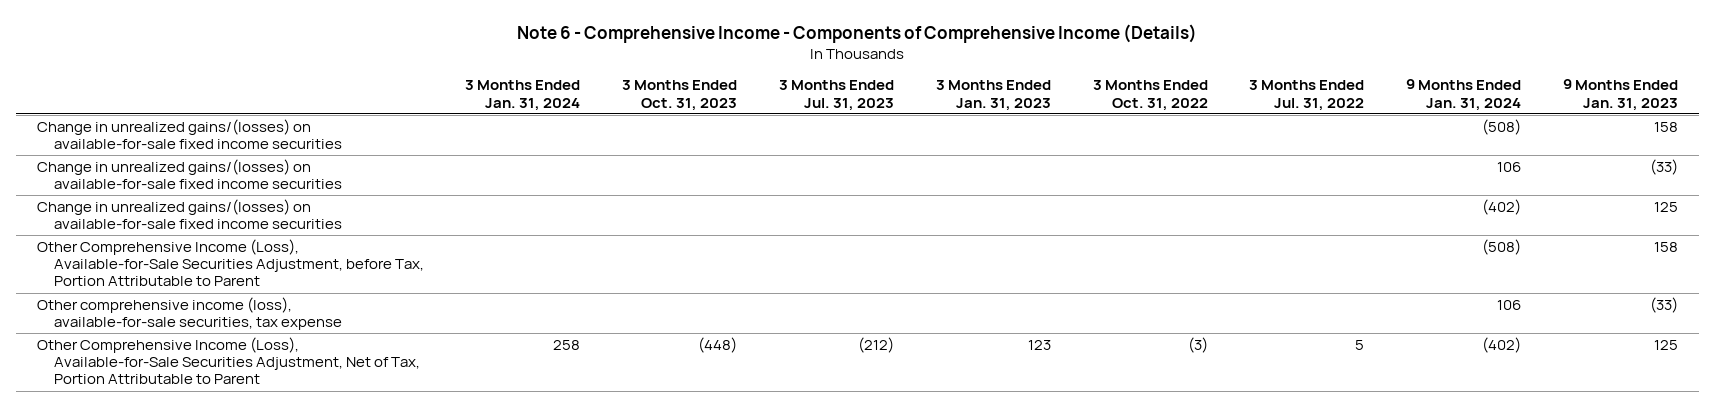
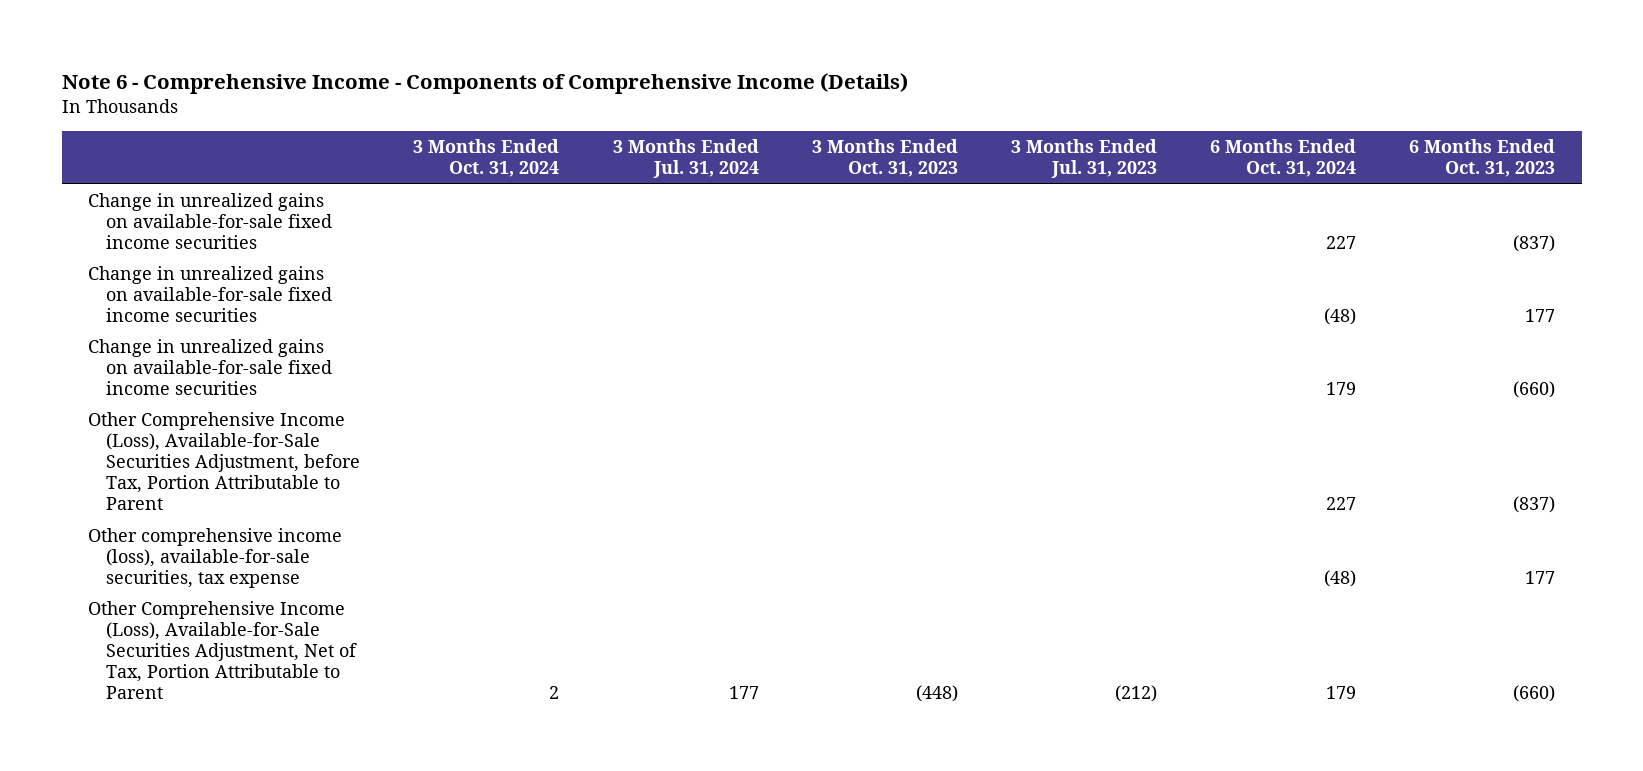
- | 3 Months Ended Jan. 31, 2024 | 3 Months Ended Oct. 31, 2023 | 3 Months Ended Jul. 31, 2023 | 3 Months Ended Jan. 31, 2023 | 3 Months Ended Oct. 31, 2022 | 3 Months Ended Jul. 31, 2022 | 9 Months Ended Jan. 31, 2024 | 9 Months Ended Jan. 31, 2023
+ | 3 Months Ended Oct. 31, 2024 | 3 Months Ended Jul. 31, 2024 | 3 Months Ended Oct. 31, 2023 | 3 Months Ended Jul. 31, 2023 | 6 Months Ended Oct. 31, 2024 | 6 Months Ended Oct. 31, 2023
- Change in unrealized gains/(losses) on available-for-sale fixed income securities | | | | | | | (508) | 158
- Change in unrealized gains/(losses) on available-for-sale fixed income securities | | | | | | | 106 | (33)
- Change in unrealized gains/(losses) on available-for-sale fixed income securities | | | | | | | (402) | 125
+ Change in unrealized gains on available-for-sale fixed income securities | | | | | 227 | (837)
+ Change in unrealized gains on available-for-sale fixed income securities | | | | | (48) | 177
+ Change in unrealized gains on available-for-sale fixed income securities | | | | | 179 | (660)

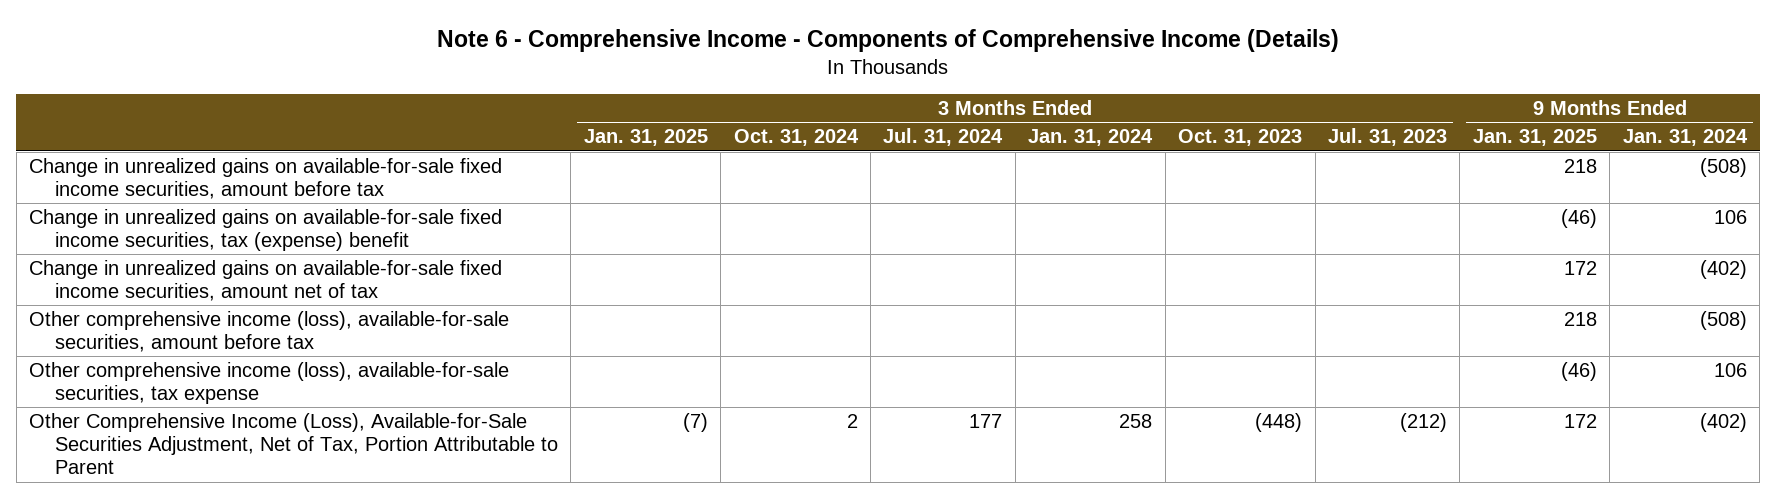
- | 3 Months Ended Oct. 31, 2024 | 3 Months Ended Jul. 31, 2024 | 3 Months Ended Oct. 31, 2023 | 3 Months Ended Jul. 31, 2023 | 6 Months Ended Oct. 31, 2024 | 6 Months Ended Oct. 31, 2023
+ | 3 Months Ended Jan. 31, 2025 | 3 Months Ended Oct. 31, 2024 | 3 Months Ended Jul. 31, 2024 | 3 Months Ended Jan. 31, 2024 | 3 Months Ended Oct. 31, 2023 | 3 Months Ended Jul. 31, 2023 | 9 Months Ended Jan. 31, 2025 | 9 Months Ended Jan. 31, 2024
- Change in unrealized gains on available-for-sale fixed income securities | | | | | 227 | (837)
- Change in unrealized gains on available-for-sale fixed income securities | | | | | (48) | 177
- Change in unrealized gains on available-for-sale fixed income securities | | | | | 179 | (660)
- Other Comprehensive Income (Loss), Available-for-Sale Securities Adjustment, before Tax, Portion Attributable to Parent | | | | | 227 | (837)
+ Change in unrealized gains on available-for-sale fixed income securities, amount before tax | | | | | | | 218 | (508)
+ Change in unrealized gains on available-for-sale fixed income securities, tax (expense) benefit | | | | | | | (46) | 106
+ Change in unrealized gains on available-for-sale fixed income securities, amount net of tax | | | | | | | 172 | (402)
+ Other comprehensive income (loss), available-for-sale securities, amount before tax | | | | | | | 218 | (508)

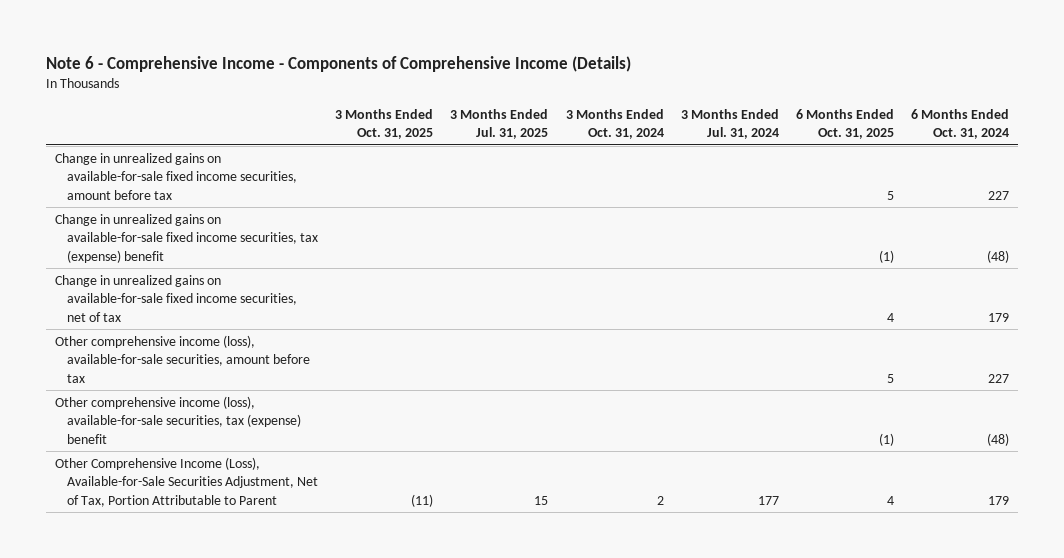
- | 3 Months Ended Jan. 31, 2025 | 3 Months Ended Oct. 31, 2024 | 3 Months Ended Jul. 31, 2024 | 3 Months Ended Jan. 31, 2024 | 3 Months Ended Oct. 31, 2023 | 3 Months Ended Jul. 31, 2023 | 9 Months Ended Jan. 31, 2025 | 9 Months Ended Jan. 31, 2024
+ | 3 Months Ended Oct. 31, 2025 | 3 Months Ended Jul. 31, 2025 | 3 Months Ended Oct. 31, 2024 | 3 Months Ended Jul. 31, 2024 | 6 Months Ended Oct. 31, 2025 | 6 Months Ended Oct. 31, 2024
- Change in unrealized gains on available-for-sale fixed income securities, amount net of tax | | | | | | | 172 | (402)
+ Change in unrealized gains on available-for-sale fixed income securities, net of tax | | | | | 4 | 179
- Other comprehensive income (loss), available-for-sale securities, tax expense | | | | | | | (46) | 106
+ Other comprehensive income (loss), available-for-sale securities, tax (expense) benefit | | | | | (1) | (48)

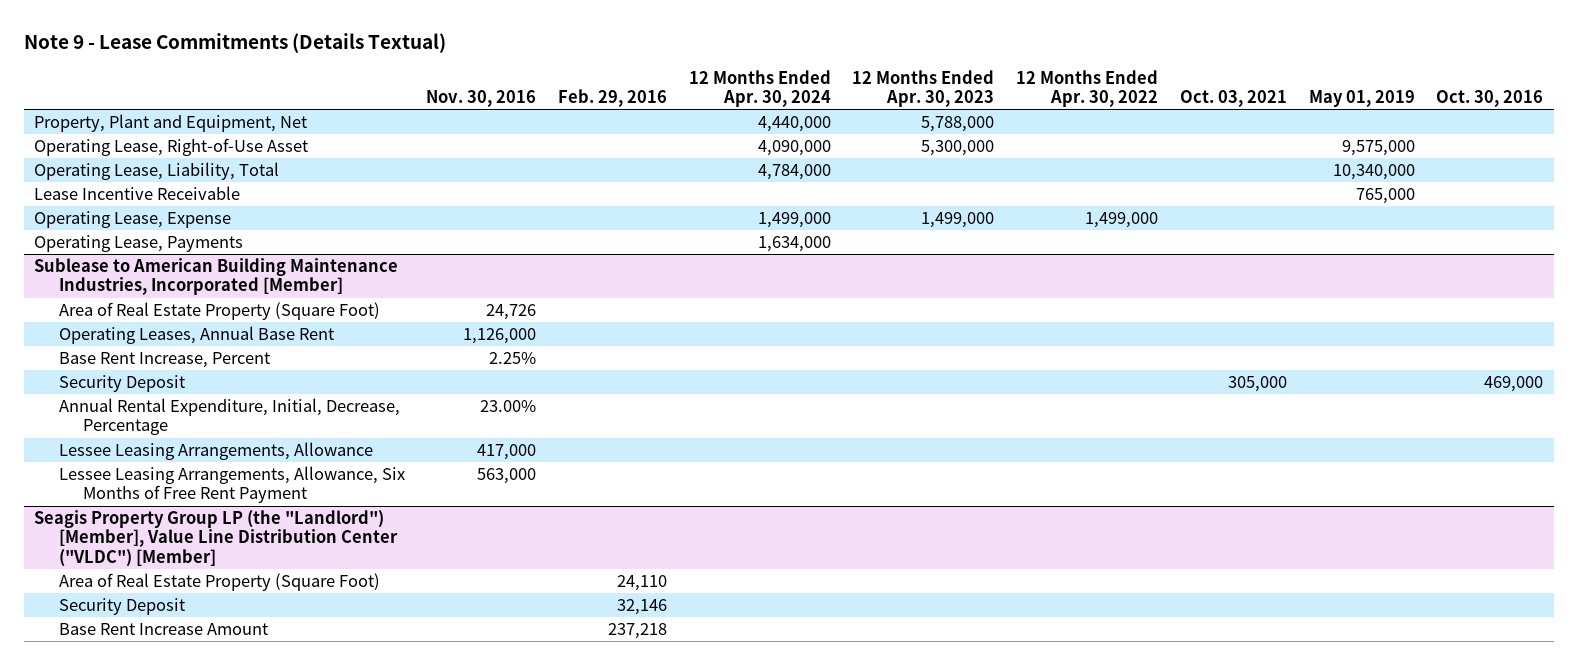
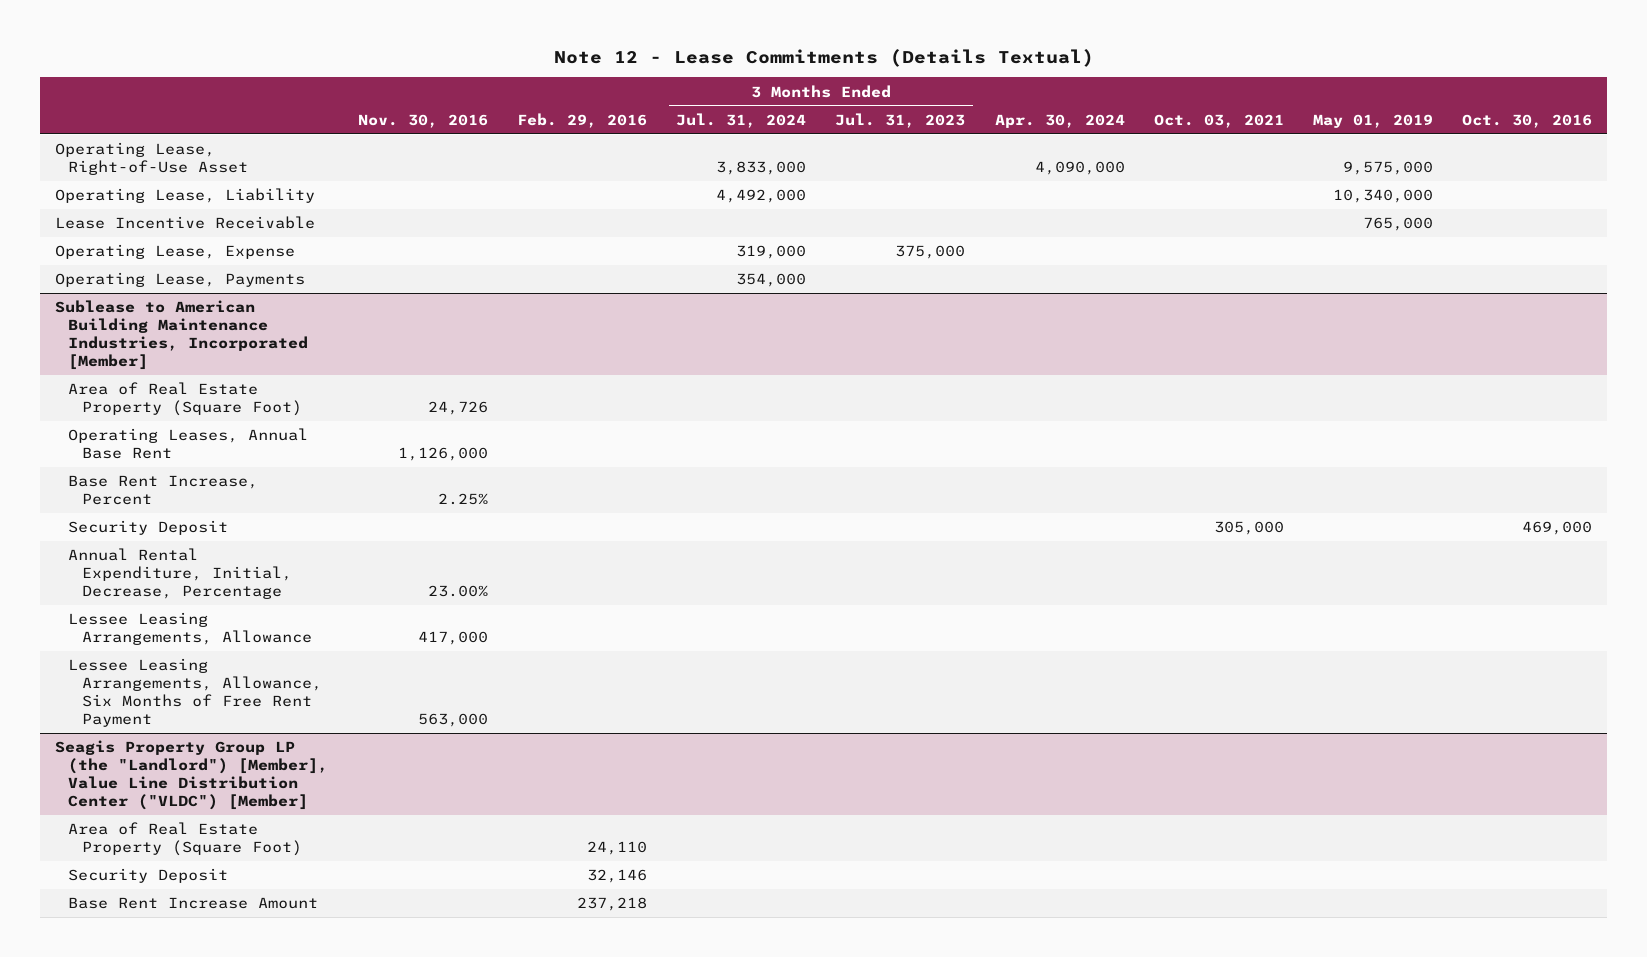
- Note 9 - Lease Commitments (Details Textual)
+ Note 12 - Lease Commitments (Details Textual)
- | Nov. 30, 2016 | Feb. 29, 2016 | 12 Months Ended Apr. 30, 2024 | 12 Months Ended Apr. 30, 2023 | 12 Months Ended Apr. 30, 2022 | Oct. 03, 2021 | May 01, 2019 | Oct. 30, 2016
+ | Nov. 30, 2016 | Feb. 29, 2016 | 3 Months Ended Jul. 31, 2024 | 3 Months Ended Jul. 31, 2023 | Apr. 30, 2024 | Oct. 03, 2021 | May 01, 2019 | Oct. 30, 2016
- Property, Plant and Equipment, Net | | | 4,440,000 | 5,788,000 | | | |
- Operating Lease, Liability, Total | | | 4,784,000 | | | | 10,340,000 |
+ Operating Lease, Liability | | | 4,492,000 | | | | 10,340,000 |

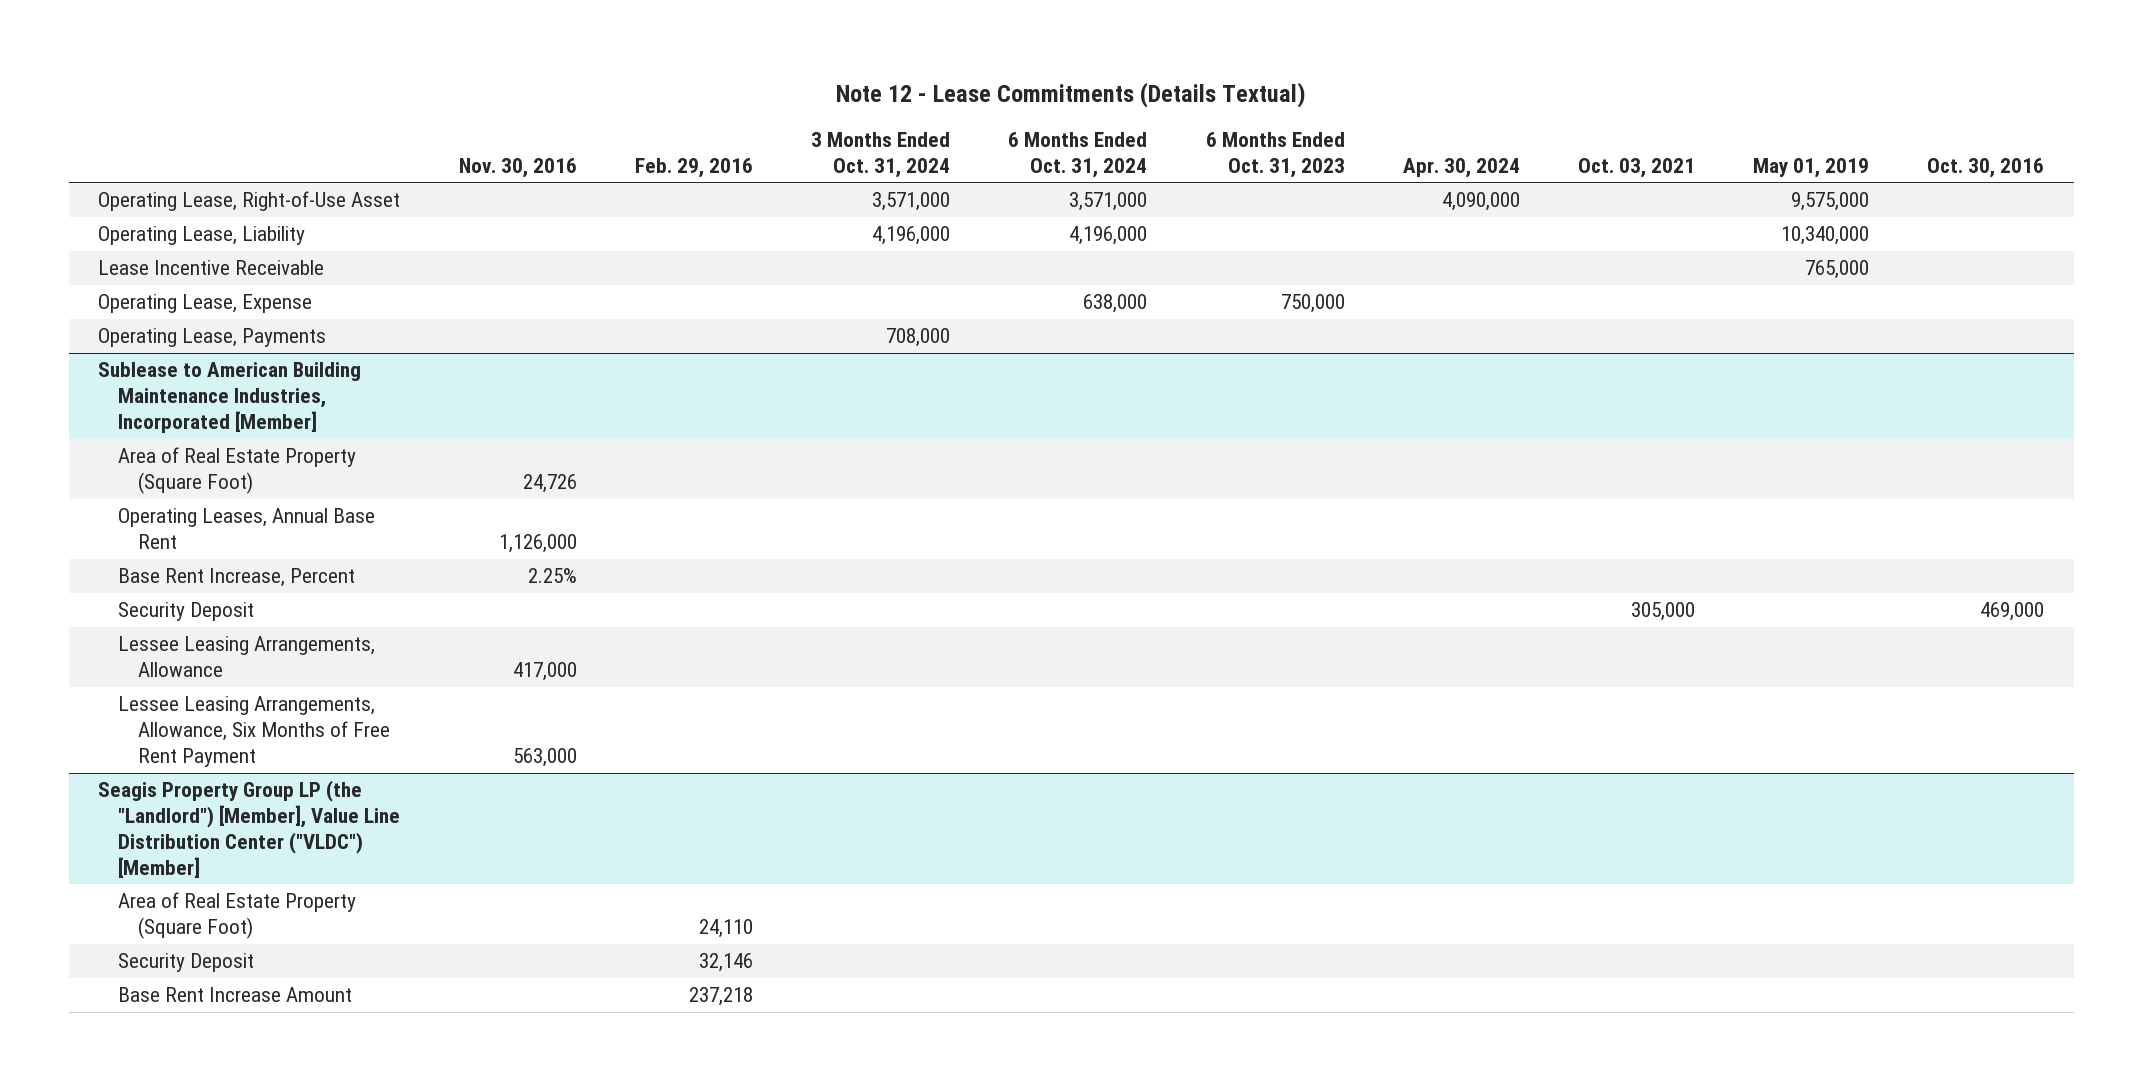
- | Nov. 30, 2016 | Feb. 29, 2016 | 3 Months Ended Jul. 31, 2024 | 3 Months Ended Jul. 31, 2023 | Apr. 30, 2024 | Oct. 03, 2021 | May 01, 2019 | Oct. 30, 2016
+ | Nov. 30, 2016 | Feb. 29, 2016 | 3 Months Ended Oct. 31, 2024 | 6 Months Ended Oct. 31, 2024 | 6 Months Ended Oct. 31, 2023 | Apr. 30, 2024 | Oct. 03, 2021 | May 01, 2019 | Oct. 30, 2016
@ Sublease to American Building Maintenance Industries, Incorporated [Member]
- Annual Rental Expenditure, Initial, Decrease, Percentage | 23.00% | | | | | | |

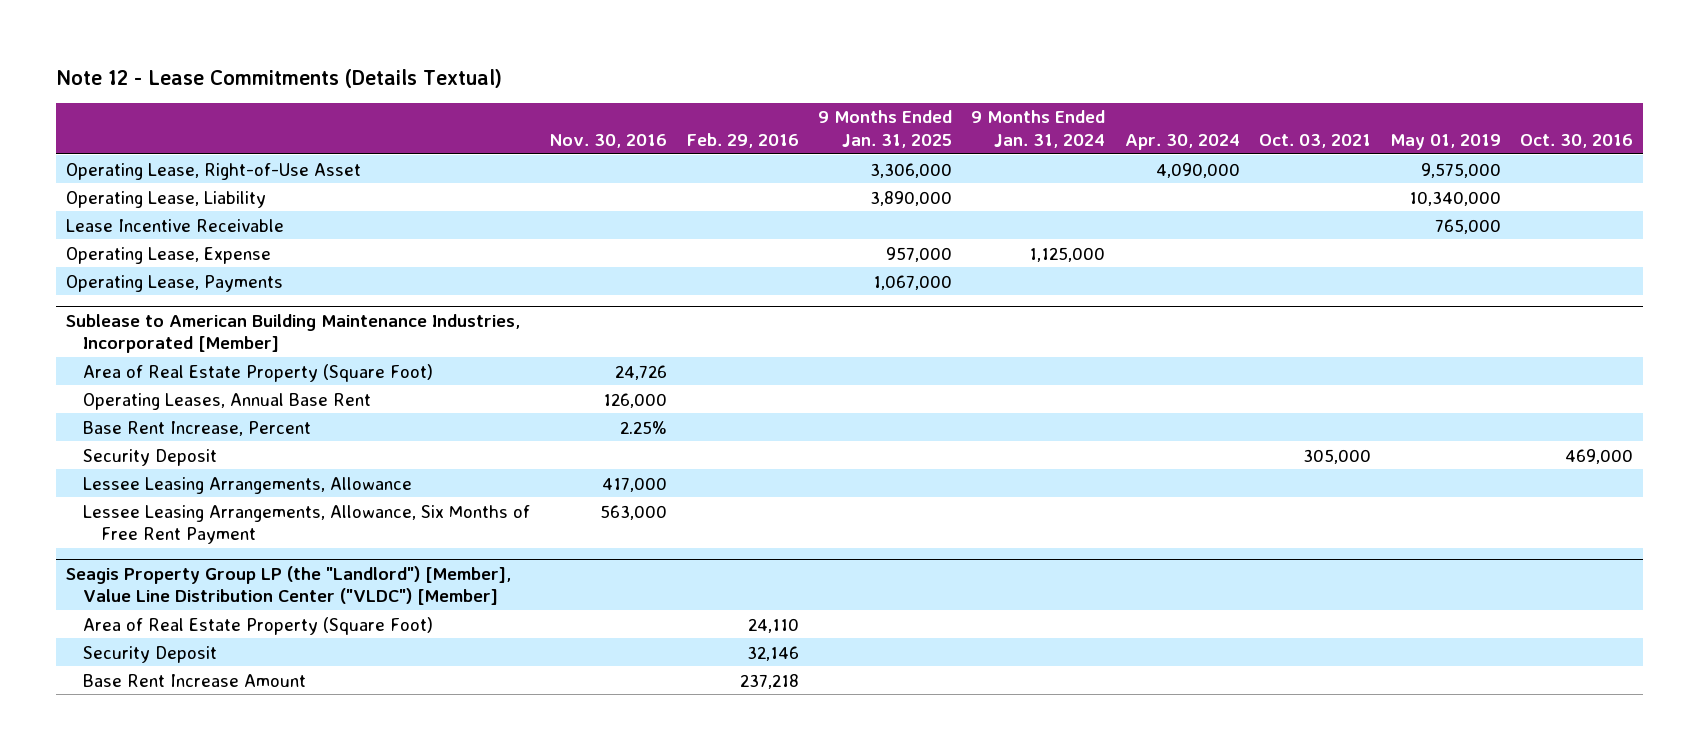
- | Nov. 30, 2016 | Feb. 29, 2016 | 3 Months Ended Oct. 31, 2024 | 6 Months Ended Oct. 31, 2024 | 6 Months Ended Oct. 31, 2023 | Apr. 30, 2024 | Oct. 03, 2021 | May 01, 2019 | Oct. 30, 2016
+ | Nov. 30, 2016 | Feb. 29, 2016 | 9 Months Ended Jan. 31, 2025 | 9 Months Ended Jan. 31, 2024 | Apr. 30, 2024 | Oct. 03, 2021 | May 01, 2019 | Oct. 30, 2016
@ Sublease to American Building Maintenance Industries, Incorporated [Member]
- Operating Leases, Annual Base Rent | 1,126,000 | | | | | | | |
+ Operating Leases, Annual Base Rent | 126,000 | | | | | | |

